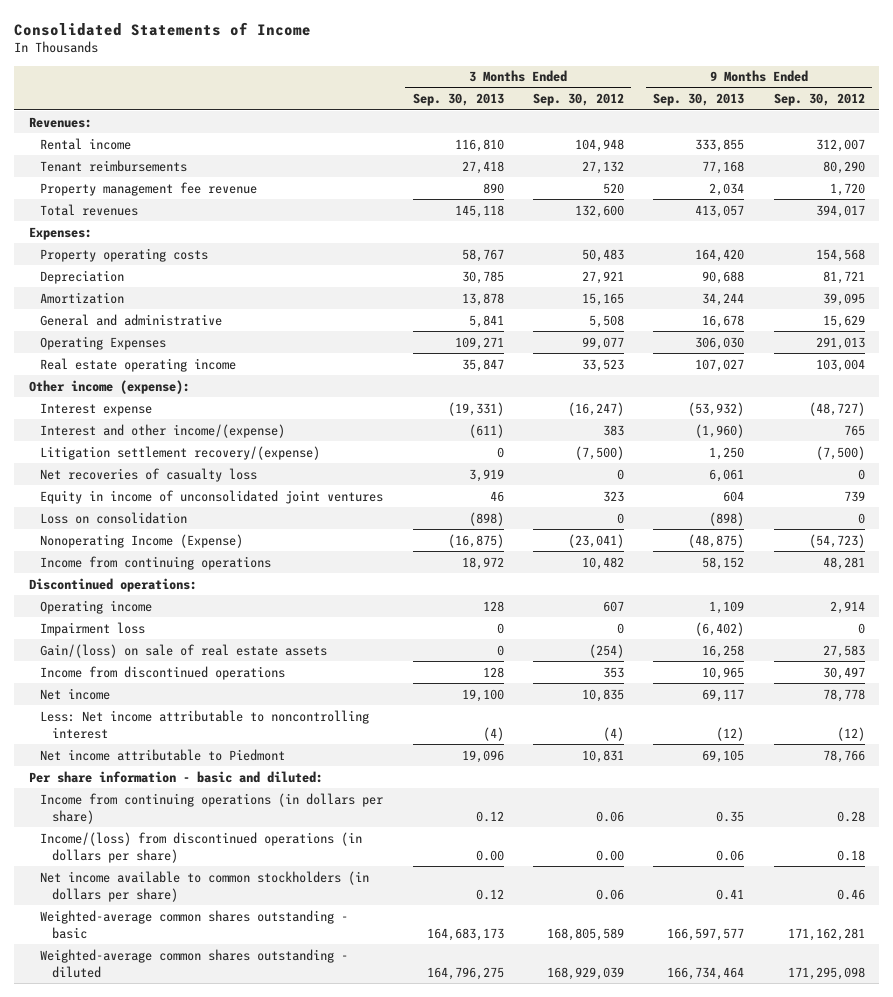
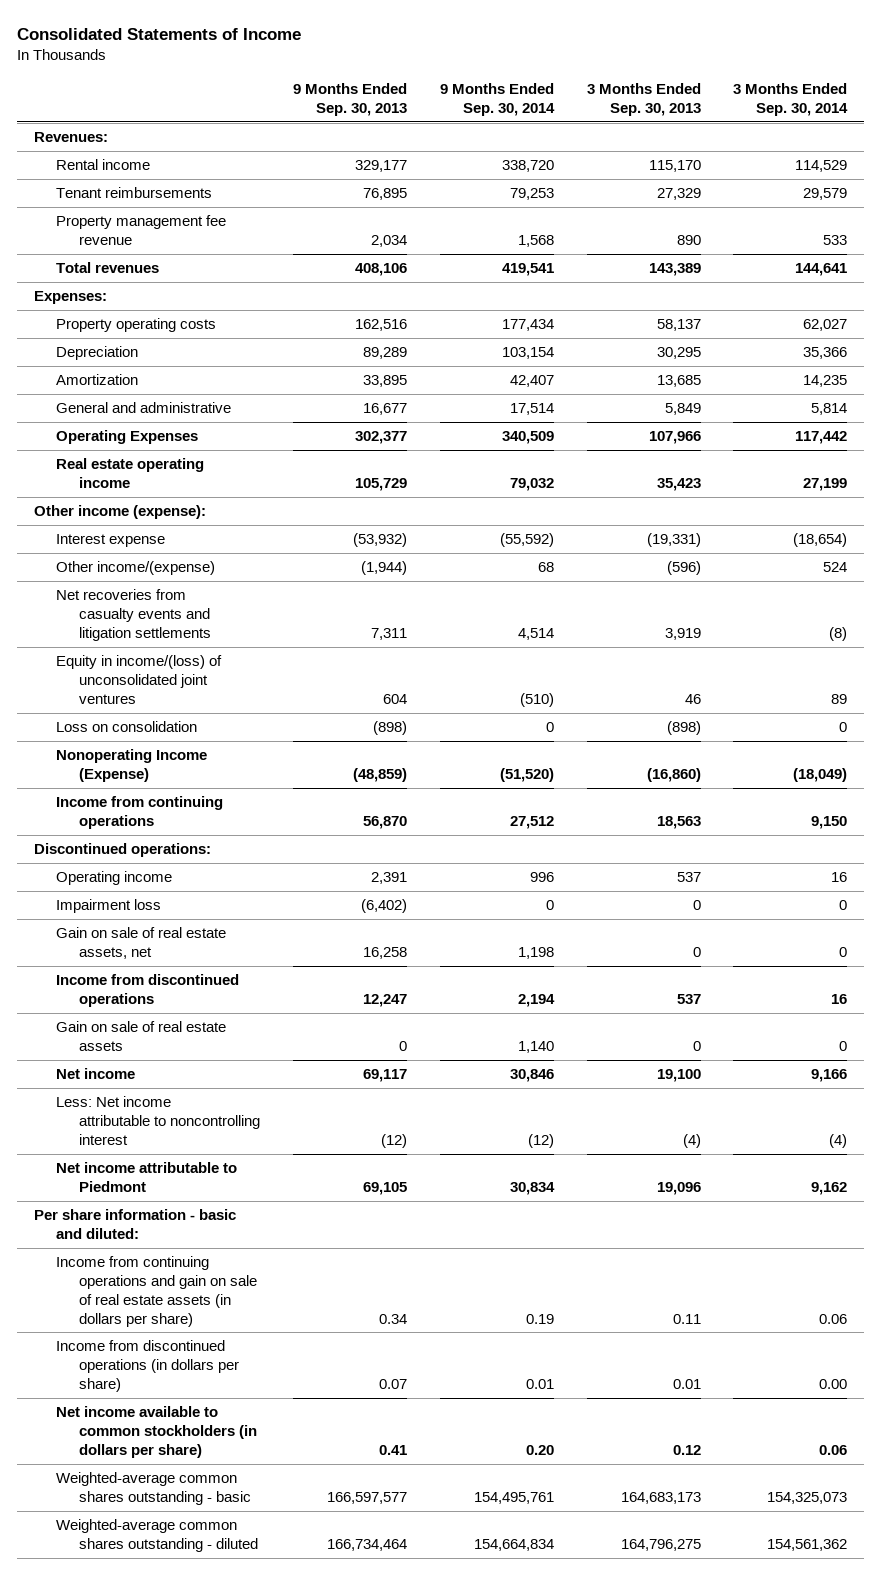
- | 3 Months Ended Sep. 30, 2013 | 3 Months Ended Sep. 30, 2012 | 9 Months Ended Sep. 30, 2013 | 9 Months Ended Sep. 30, 2012
+ | 9 Months Ended Sep. 30, 2013 | 9 Months Ended Sep. 30, 2014 | 3 Months Ended Sep. 30, 2013 | 3 Months Ended Sep. 30, 2014
- Rental income | 116,810 | 104,948 | 333,855 | 312,007
- Tenant reimbursements | 27,418 | 27,132 | 77,168 | 80,290
+ Rental income | 329,177 | 338,720 | 115,170 | 114,529
+ Tenant reimbursements | 76,895 | 79,253 | 27,329 | 29,579
- Total revenues | 145,118 | 132,600 | 413,057 | 394,017
+ Total revenues | 408,106 | 419,541 | 143,389 | 144,641
- Property operating costs | 58,767 | 50,483 | 164,420 | 154,568
- Depreciation | 30,785 | 27,921 | 90,688 | 81,721
- Amortization | 13,878 | 15,165 | 34,244 | 39,095
- General and administrative | 5,841 | 5,508 | 16,678 | 15,629
- Operating Expenses | 109,271 | 99,077 | 306,030 | 291,013
- Real estate operating income | 35,847 | 33,523 | 107,027 | 103,004
+ Property operating costs | 162,516 | 177,434 | 58,137 | 62,027
+ Depreciation | 89,289 | 103,154 | 30,295 | 35,366
+ Amortization | 33,895 | 42,407 | 13,685 | 14,235
+ General and administrative | 16,677 | 17,514 | 5,849 | 5,814
+ Operating Expenses | 302,377 | 340,509 | 107,966 | 117,442
+ Real estate operating income | 105,729 | 79,032 | 35,423 | 27,199
- Interest and other income/(expense) | (611) | 383 | (1,960) | 765
- Litigation settlement recovery/(expense) | 0 | (7,500) | 1,250 | (7,500)
- Net recoveries of casualty loss | 3,919 | 0 | 6,061 | 0
- Equity in income of unconsolidated joint ventures | 46 | 323 | 604 | 739
+ Other income/(expense) | (1,944) | 68 | (596) | 524
+ Net recoveries from casualty events and litigation settlements | 7,311 | 4,514 | 3,919 | (8)
+ Equity in income/(loss) of unconsolidated joint ventures | 604 | (510) | 46 | 89
- Nonoperating Income (Expense) | (16,875) | (23,041) | (48,875) | (54,723)
- Income from continuing operations | 18,972 | 10,482 | 58,152 | 48,281
+ Nonoperating Income (Expense) | (48,859) | (51,520) | (16,860) | (18,049)
+ Income from continuing operations | 56,870 | 27,512 | 18,563 | 9,150
- Operating income | 128 | 607 | 1,109 | 2,914
+ Operating income | 2,391 | 996 | 537 | 16
- Gain/(loss) on sale of real estate assets | 0 | (254) | 16,258 | 27,583
- Income from discontinued operations | 128 | 353 | 10,965 | 30,497
+ Gain on sale of real estate assets, net | 16,258 | 1,198 | 0 | 0
+ Income from discontinued operations | 12,247 | 2,194 | 537 | 16
+ Gain on sale of real estate assets | 0 | 1,140 | 0 | 0
- Income from continuing operations (in dollars per share) | 0.12 | 0.06 | 0.35 | 0.28
- Income/(loss) from discontinued operations (in dollars per share) | 0.00 | 0.00 | 0.06 | 0.18
+ Income from continuing operations and gain on sale of real estate assets (in dollars per share) | 0.34 | 0.19 | 0.11 | 0.06
+ Income from discontinued operations (in dollars per share) | 0.07 | 0.01 | 0.01 | 0.00

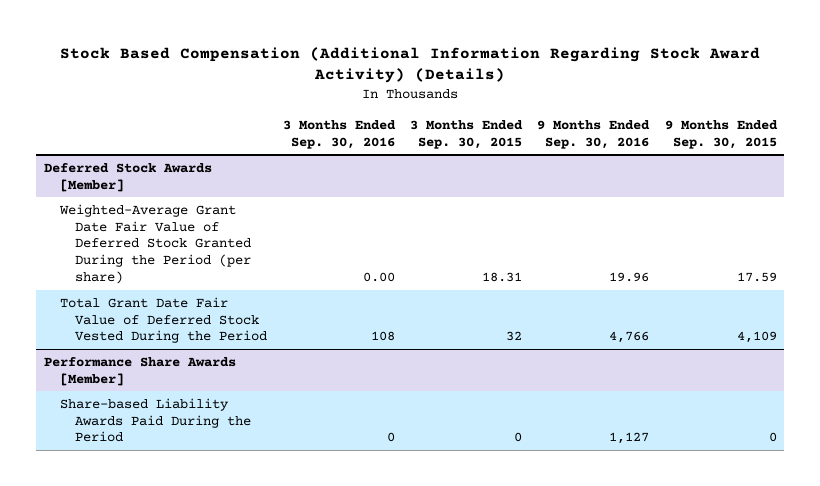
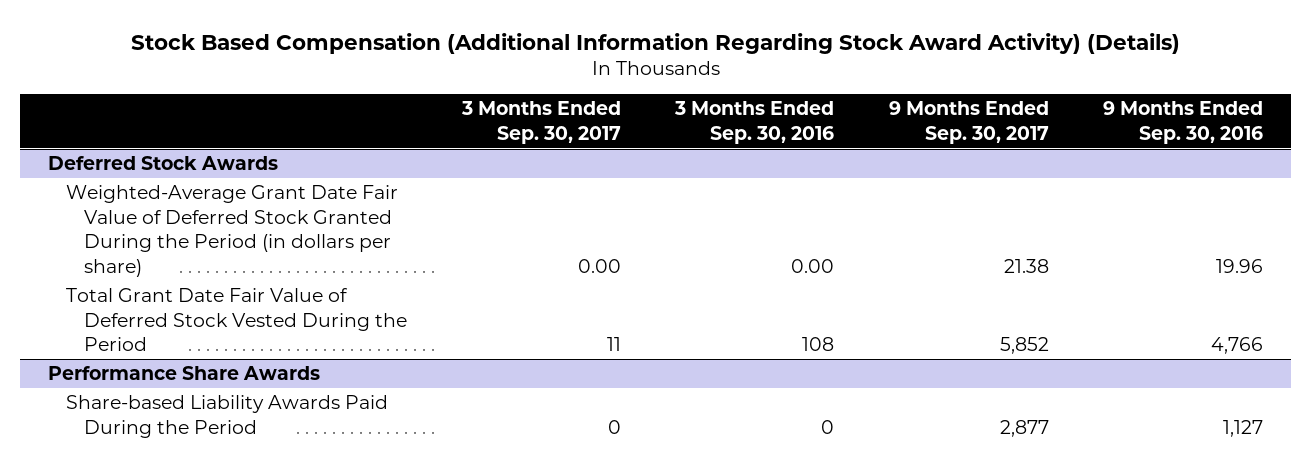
- | 3 Months Ended Sep. 30, 2016 | 3 Months Ended Sep. 30, 2015 | 9 Months Ended Sep. 30, 2016 | 9 Months Ended Sep. 30, 2015
+ | 3 Months Ended Sep. 30, 2017 | 3 Months Ended Sep. 30, 2016 | 9 Months Ended Sep. 30, 2017 | 9 Months Ended Sep. 30, 2016
- Deferred Stock Awards [Member]
- Weighted-Average Grant Date Fair Value of Deferred Stock Granted During the Period (per share) | 0.00 | 18.31 | 19.96 | 17.59
+ Deferred Stock Awards
+ Weighted-Average Grant Date Fair Value of Deferred Stock Granted During the Period (in dollars per share) | 0.00 | 0.00 | 21.38 | 19.96
- Performance Share Awards [Member]
+ Performance Share Awards

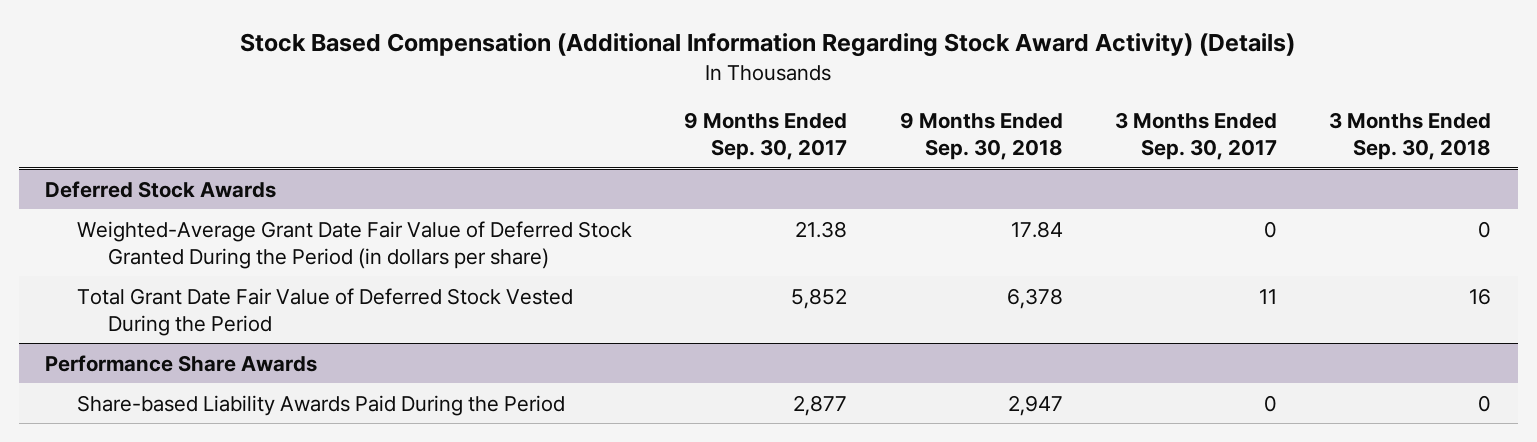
- | 3 Months Ended Sep. 30, 2017 | 3 Months Ended Sep. 30, 2016 | 9 Months Ended Sep. 30, 2017 | 9 Months Ended Sep. 30, 2016
+ | 9 Months Ended Sep. 30, 2017 | 9 Months Ended Sep. 30, 2018 | 3 Months Ended Sep. 30, 2017 | 3 Months Ended Sep. 30, 2018
@ Deferred Stock Awards
- Weighted-Average Grant Date Fair Value of Deferred Stock Granted During the Period (in dollars per share) | 0.00 | 0.00 | 21.38 | 19.96
+ Weighted-Average Grant Date Fair Value of Deferred Stock Granted During the Period (in dollars per share) | 21.38 | 17.84 | 0 | 0

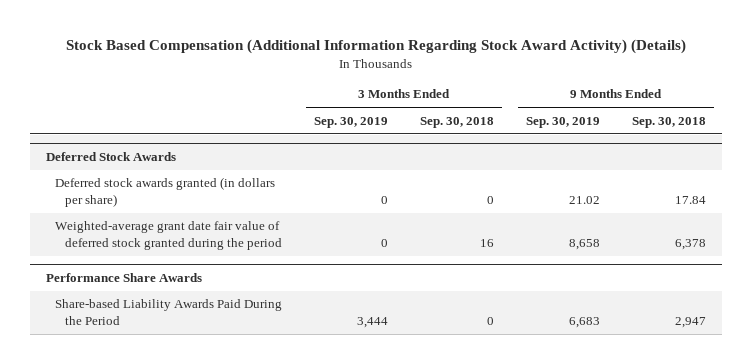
- | 9 Months Ended Sep. 30, 2017 | 9 Months Ended Sep. 30, 2018 | 3 Months Ended Sep. 30, 2017 | 3 Months Ended Sep. 30, 2018
+ | 3 Months Ended Sep. 30, 2019 | 3 Months Ended Sep. 30, 2018 | 9 Months Ended Sep. 30, 2019 | 9 Months Ended Sep. 30, 2018
@ Deferred Stock Awards
- Weighted-Average Grant Date Fair Value of Deferred Stock Granted During the Period (in dollars per share) | 21.38 | 17.84 | 0 | 0
- Total Grant Date Fair Value of Deferred Stock Vested During the Period | 5,852 | 6,378 | 11 | 16
+ Deferred stock awards granted (in dollars per share) | 0 | 0 | 21.02 | 17.84
+ Weighted-average grant date fair value of deferred stock granted during the period | 0 | 16 | 8,658 | 6,378

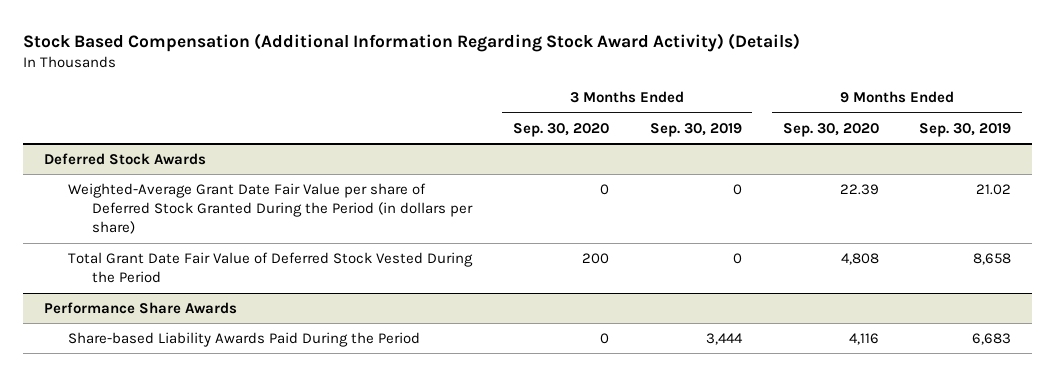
- | 3 Months Ended Sep. 30, 2019 | 3 Months Ended Sep. 30, 2018 | 9 Months Ended Sep. 30, 2019 | 9 Months Ended Sep. 30, 2018
+ | 3 Months Ended Sep. 30, 2020 | 3 Months Ended Sep. 30, 2019 | 9 Months Ended Sep. 30, 2020 | 9 Months Ended Sep. 30, 2019
@ Deferred Stock Awards
- Deferred stock awards granted (in dollars per share) | 0 | 0 | 21.02 | 17.84
- Weighted-average grant date fair value of deferred stock granted during the period | 0 | 16 | 8,658 | 6,378
+ Weighted-Average Grant Date Fair Value per share of Deferred Stock Granted During the Period (in dollars per share) | 0 | 0 | 22.39 | 21.02
+ Total Grant Date Fair Value of Deferred Stock Vested During the Period | 200 | 0 | 4,808 | 8,658

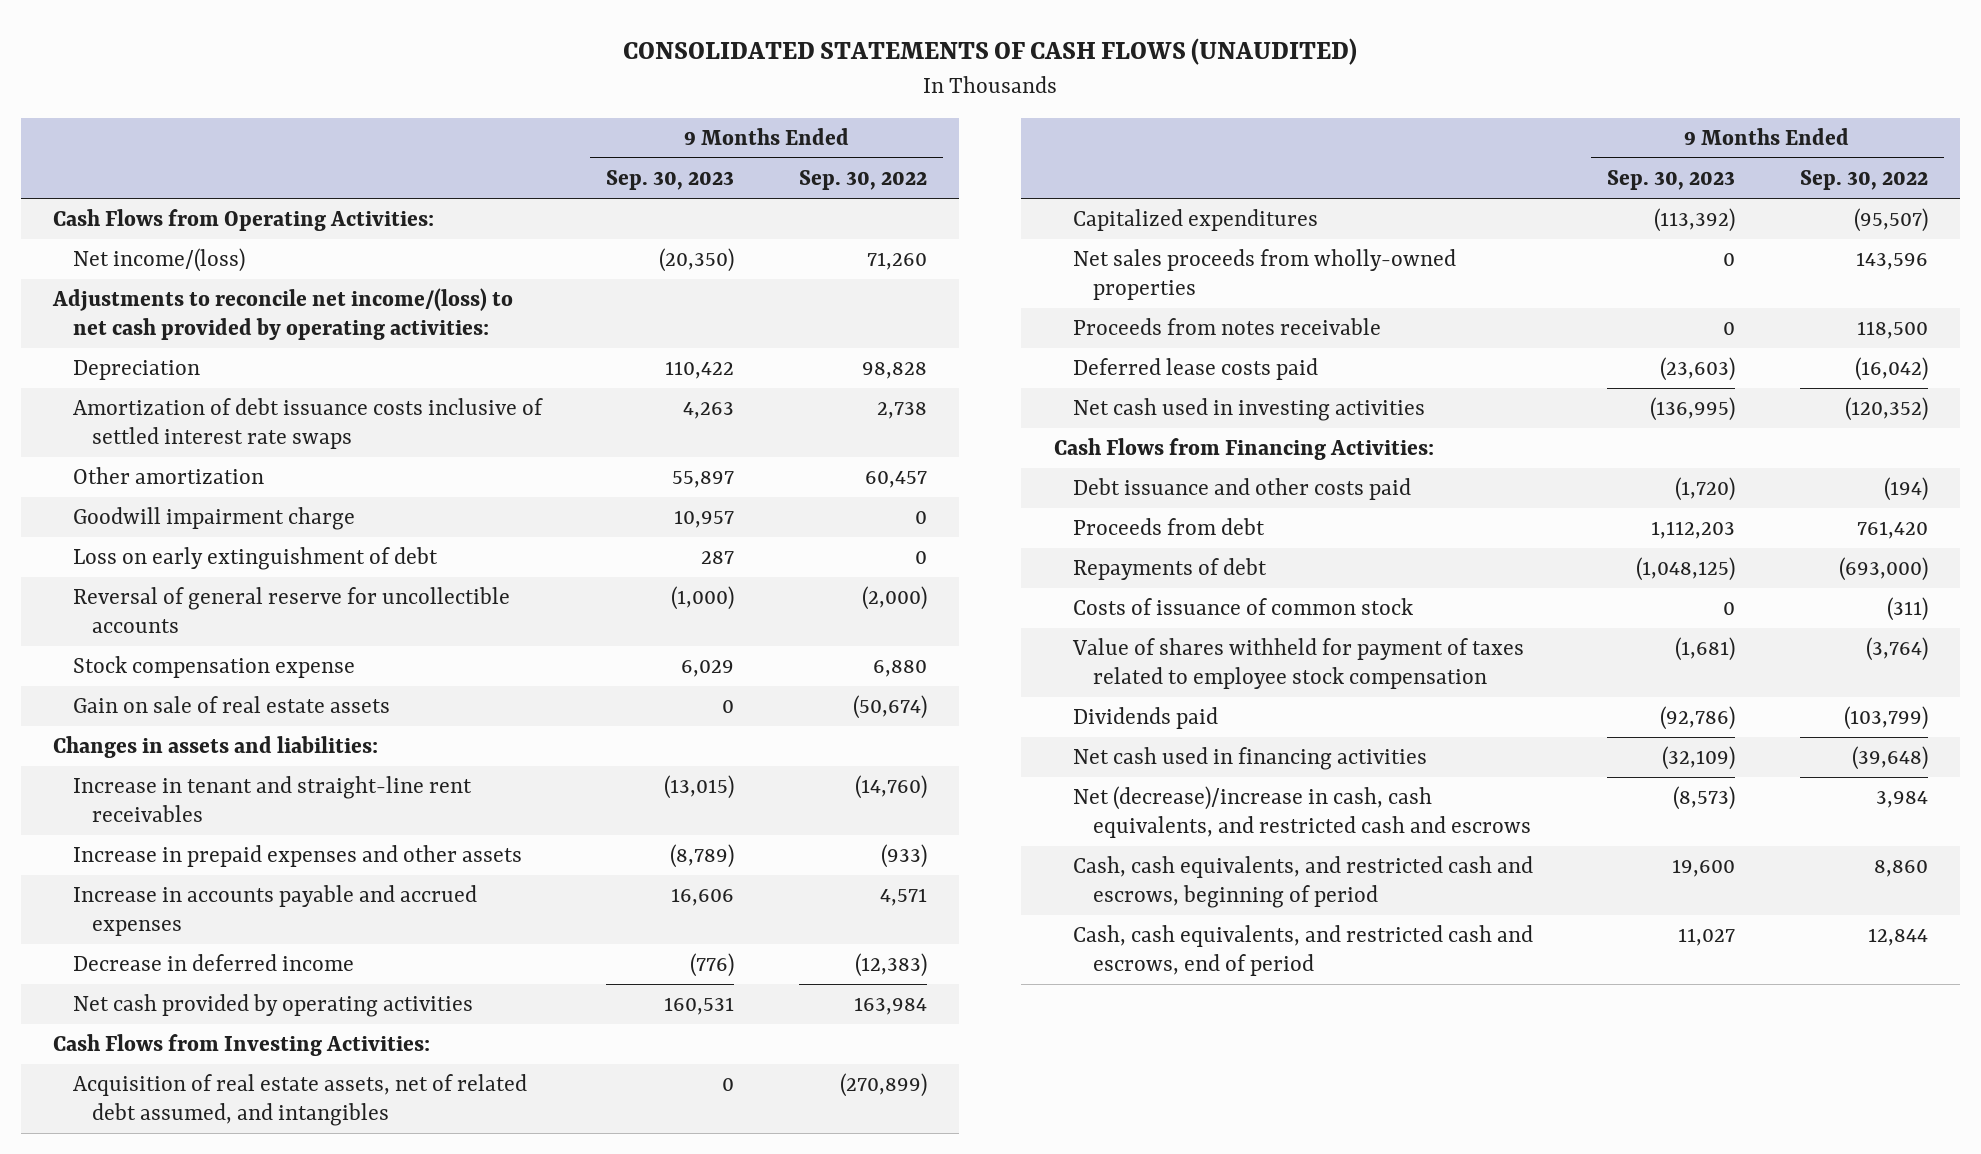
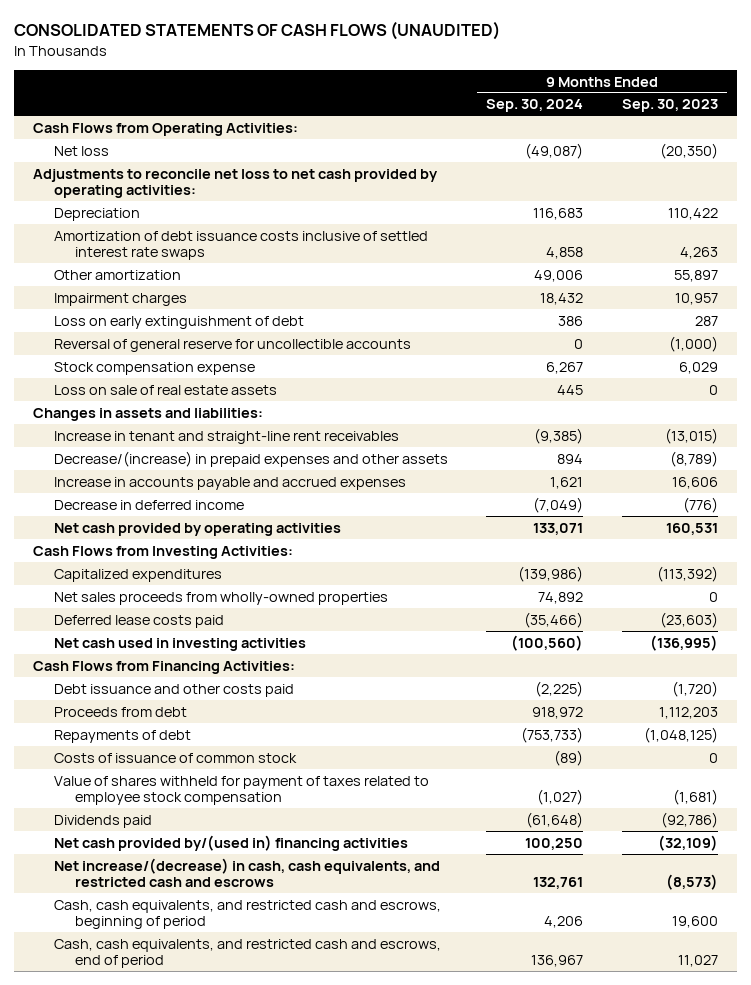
- | 9 Months Ended Sep. 30, 2023 | 9 Months Ended Sep. 30, 2022
+ | 9 Months Ended Sep. 30, 2024 | 9 Months Ended Sep. 30, 2023
- Net income/(loss) | (20,350) | 71,260
- Adjustments to reconcile net income/(loss) to net cash provided by operating activities:
+ Net loss | (49,087) | (20,350)
+ Adjustments to reconcile net loss to net cash provided by operating activities:
- Goodwill impairment charge | 10,957 | 0
+ Impairment charges | 18,432 | 10,957
- Gain on sale of real estate assets | 0 | (50,674)
+ Loss on sale of real estate assets | 445 | 0
- Increase in prepaid expenses and other assets | (8,789) | (933)
+ Decrease/(increase) in prepaid expenses and other assets | 894 | (8,789)
- Acquisition of real estate assets, net of related debt assumed, and intangibles | 0 | (270,899)
- Proceeds from notes receivable | 0 | 118,500
- Net cash used in financing activities | (32,109) | (39,648)
- Net (decrease)/increase in cash, cash equivalents, and restricted cash and escrows | (8,573) | 3,984
+ Net cash provided by/(used in) financing activities | 100,250 | (32,109)
+ Net increase/(decrease) in cash, cash equivalents, and restricted cash and escrows | 132,761 | (8,573)

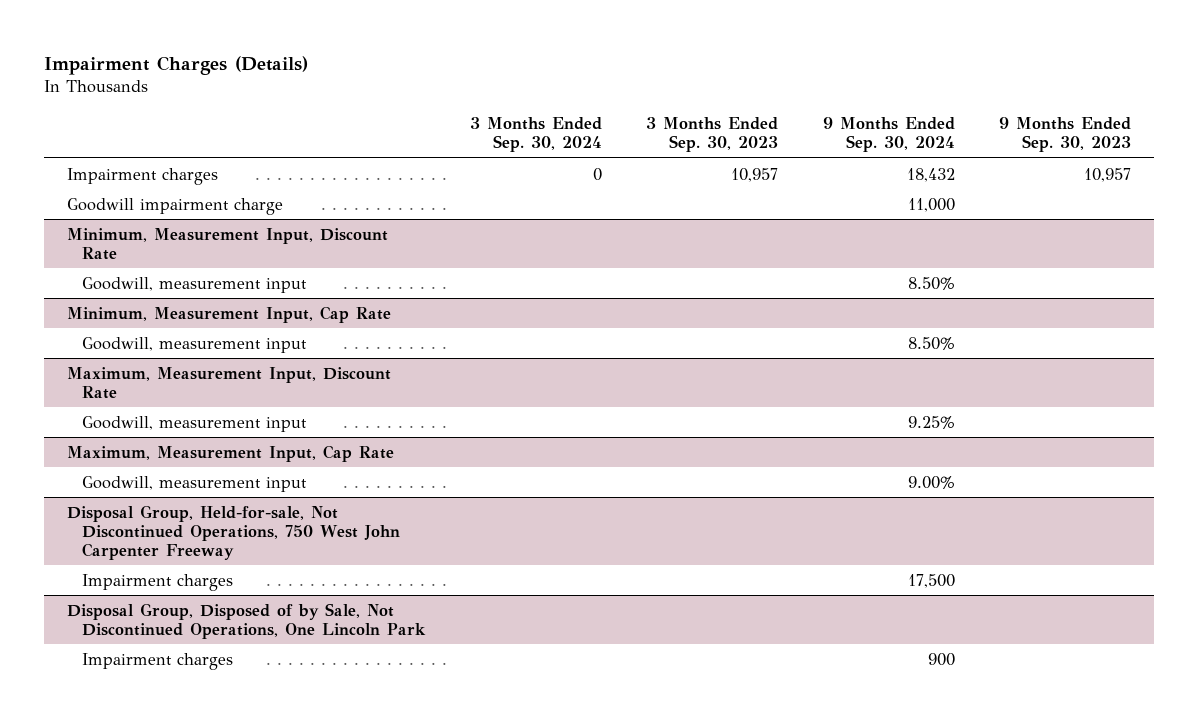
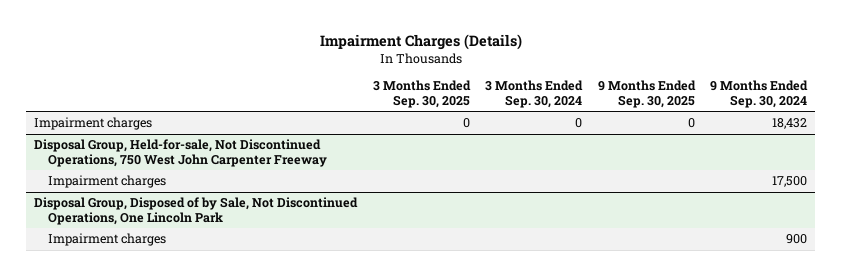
- | 3 Months Ended Sep. 30, 2024 | 3 Months Ended Sep. 30, 2023 | 9 Months Ended Sep. 30, 2024 | 9 Months Ended Sep. 30, 2023
+ | 3 Months Ended Sep. 30, 2025 | 3 Months Ended Sep. 30, 2024 | 9 Months Ended Sep. 30, 2025 | 9 Months Ended Sep. 30, 2024
- Goodwill impairment charge | | | 11,000 |
- Minimum, Measurement Input, Discount Rate
- Goodwill, measurement input | | | 8.50% |
- Minimum, Measurement Input, Cap Rate
- Goodwill, measurement input | | | 8.50% |
- Maximum, Measurement Input, Discount Rate
- Goodwill, measurement input | | | 9.25% |
- Maximum, Measurement Input, Cap Rate
- Goodwill, measurement input | | | 9.00% |

